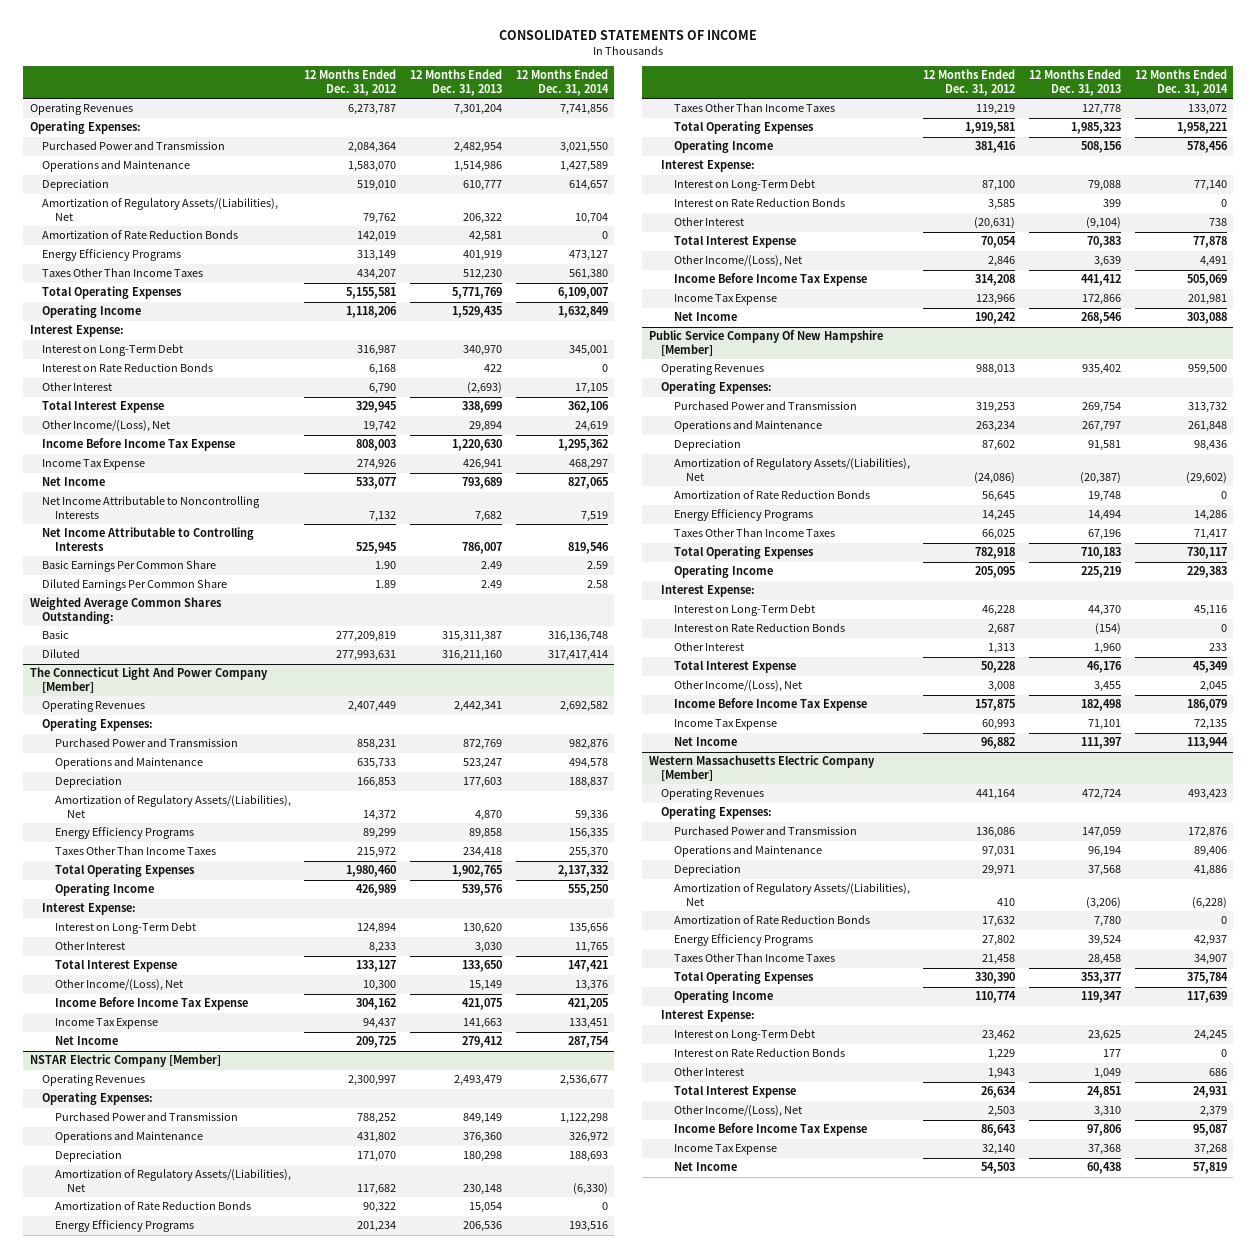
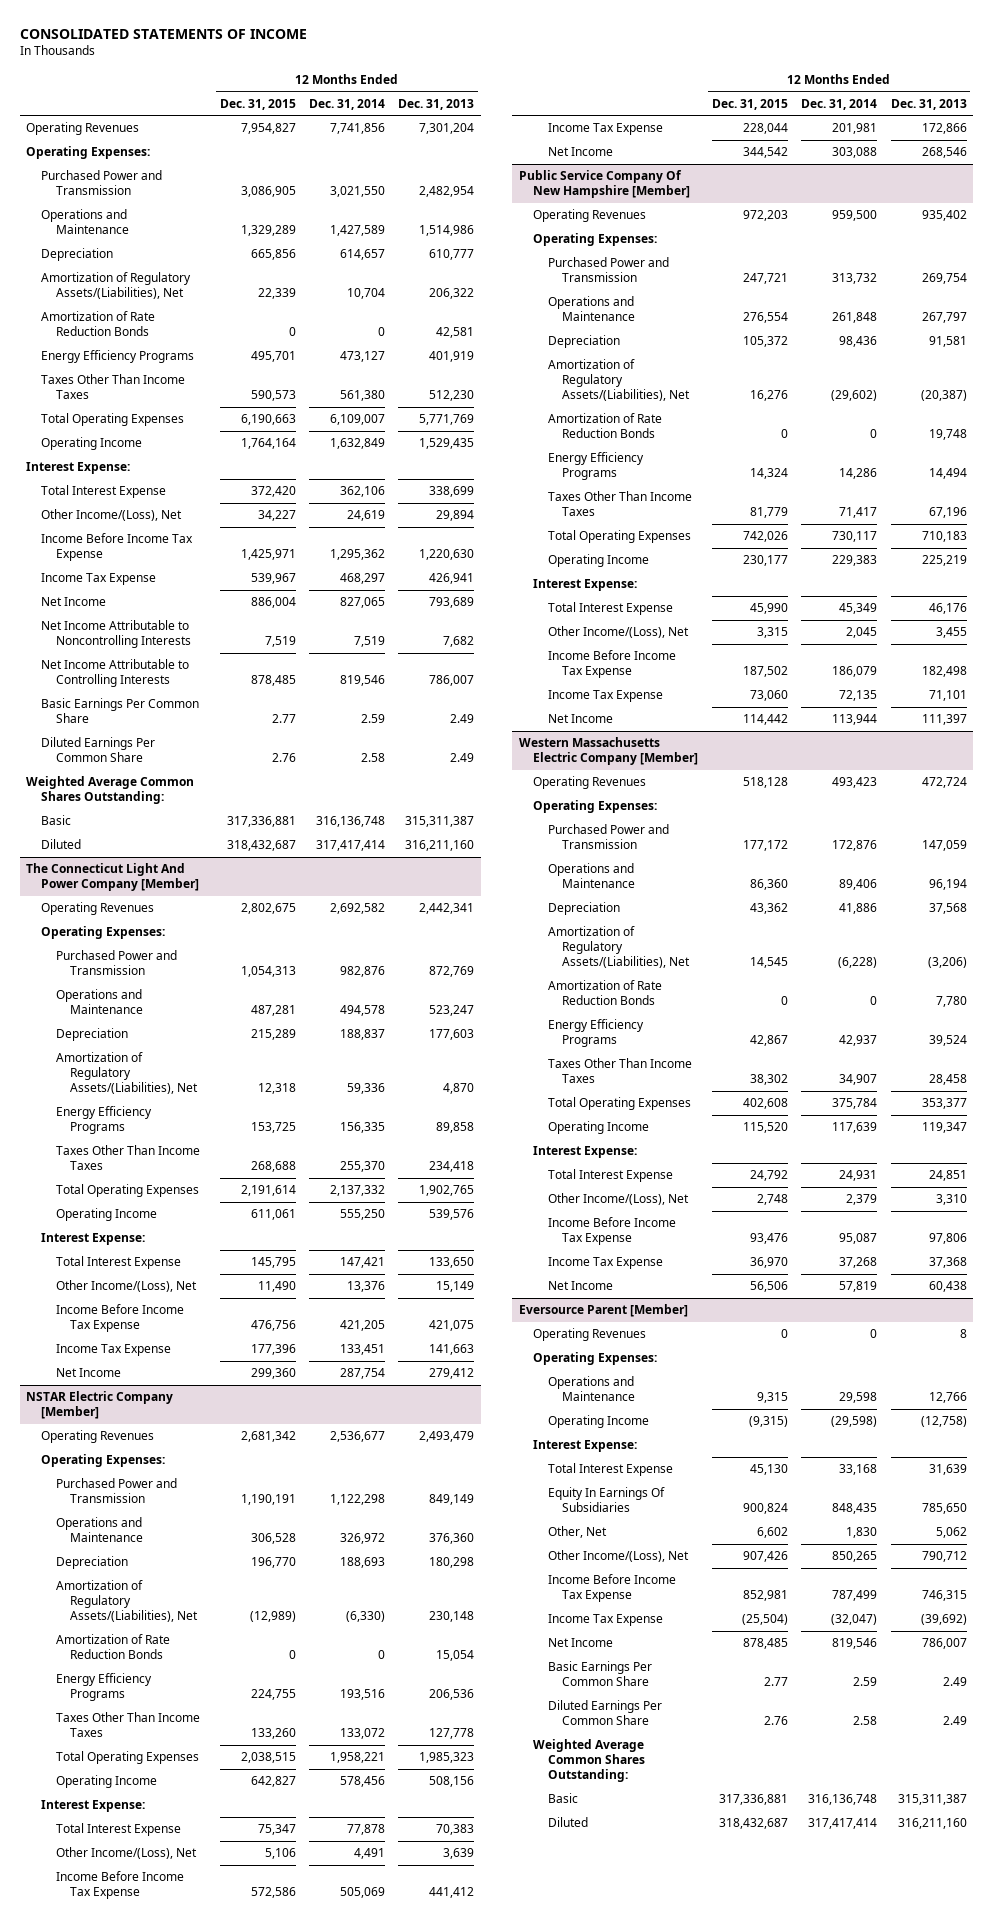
- | 12 Months Ended Dec. 31, 2012 | 12 Months Ended Dec. 31, 2013 | 12 Months Ended Dec. 31, 2014
+ | 12 Months Ended Dec. 31, 2015 | 12 Months Ended Dec. 31, 2014 | 12 Months Ended Dec. 31, 2013
- Interest on Long-Term Debt | 316,987 | 340,970 | 345,001
- Interest on Rate Reduction Bonds | 6,168 | 422 | 0
- Other Interest | 6,790 | (2,693) | 17,105
@ The Connecticut Light And Power Company [Member]
- Interest on Long-Term Debt | 124,894 | 130,620 | 135,656
- Other Interest | 8,233 | 3,030 | 11,765
@ NSTAR Electric Company [Member]
- Interest on Long-Term Debt | 87,100 | 79,088 | 77,140
- Interest on Rate Reduction Bonds | 3,585 | 399 | 0
- Other Interest | (20,631) | (9,104) | 738
@ Public Service Company Of New Hampshire [Member]
- Interest on Long-Term Debt | 46,228 | 44,370 | 45,116
- Interest on Rate Reduction Bonds | 2,687 | (154) | 0
- Other Interest | 1,313 | 1,960 | 233
@ Western Massachusetts Electric Company [Member]
- Interest on Long-Term Debt | 23,462 | 23,625 | 24,245
- Interest on Rate Reduction Bonds | 1,229 | 177 | 0
- Other Interest | 1,943 | 1,049 | 686
+ Eversource Parent [Member]
+ Operating Revenues | 0 | 0 | 8
+ Operating Expenses:
+ Operations and Maintenance | 9,315 | 29,598 | 12,766
+ Operating Income | (9,315) | (29,598) | (12,758)
+ Interest Expense:
+ Total Interest Expense | 45,130 | 33,168 | 31,639
+ Equity In Earnings Of Subsidiaries | 900,824 | 848,435 | 785,650
+ Other, Net | 6,602 | 1,830 | 5,062
+ Other Income/(Loss), Net | 907,426 | 850,265 | 790,712
+ Income Before Income Tax Expense | 852,981 | 787,499 | 746,315
+ Income Tax Expense | (25,504) | (32,047) | (39,692)
+ Net Income | 878,485 | 819,546 | 786,007
+ Basic Earnings Per Common Share | 2.77 | 2.59 | 2.49
+ Diluted Earnings Per Common Share | 2.76 | 2.58 | 2.49
+ Weighted Average Common Shares Outstanding:
+ Basic | 317,336,881 | 316,136,748 | 315,311,387
+ Diluted | 318,432,687 | 317,417,414 | 316,211,160

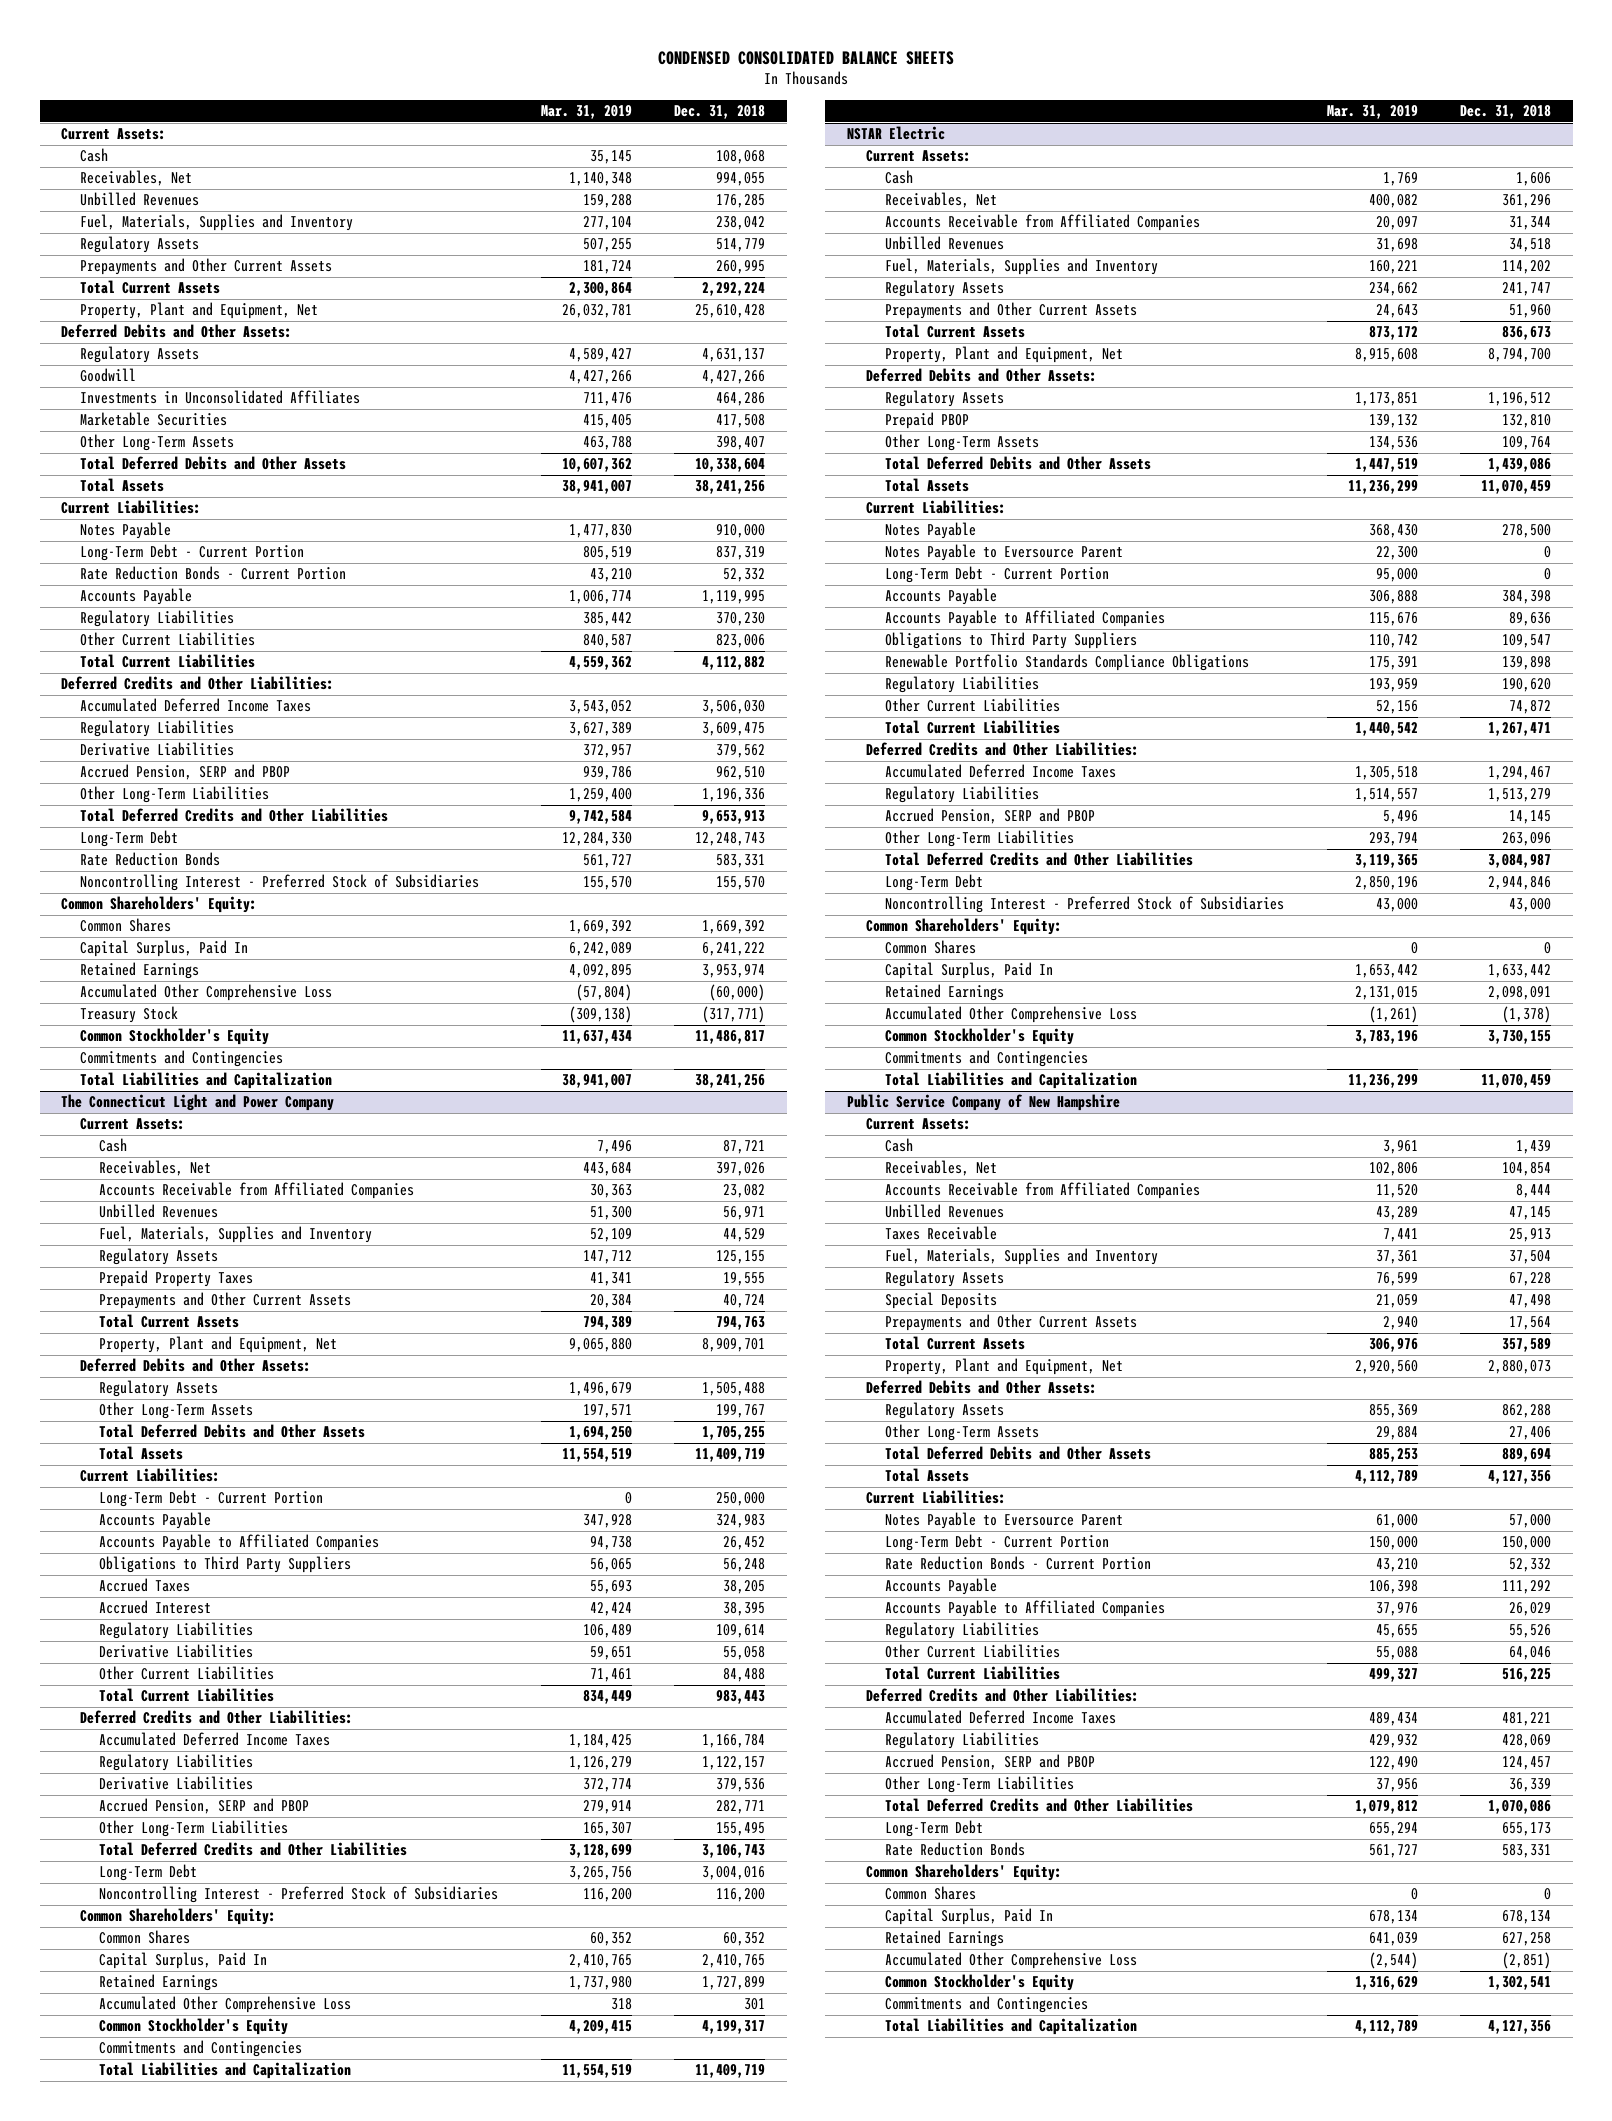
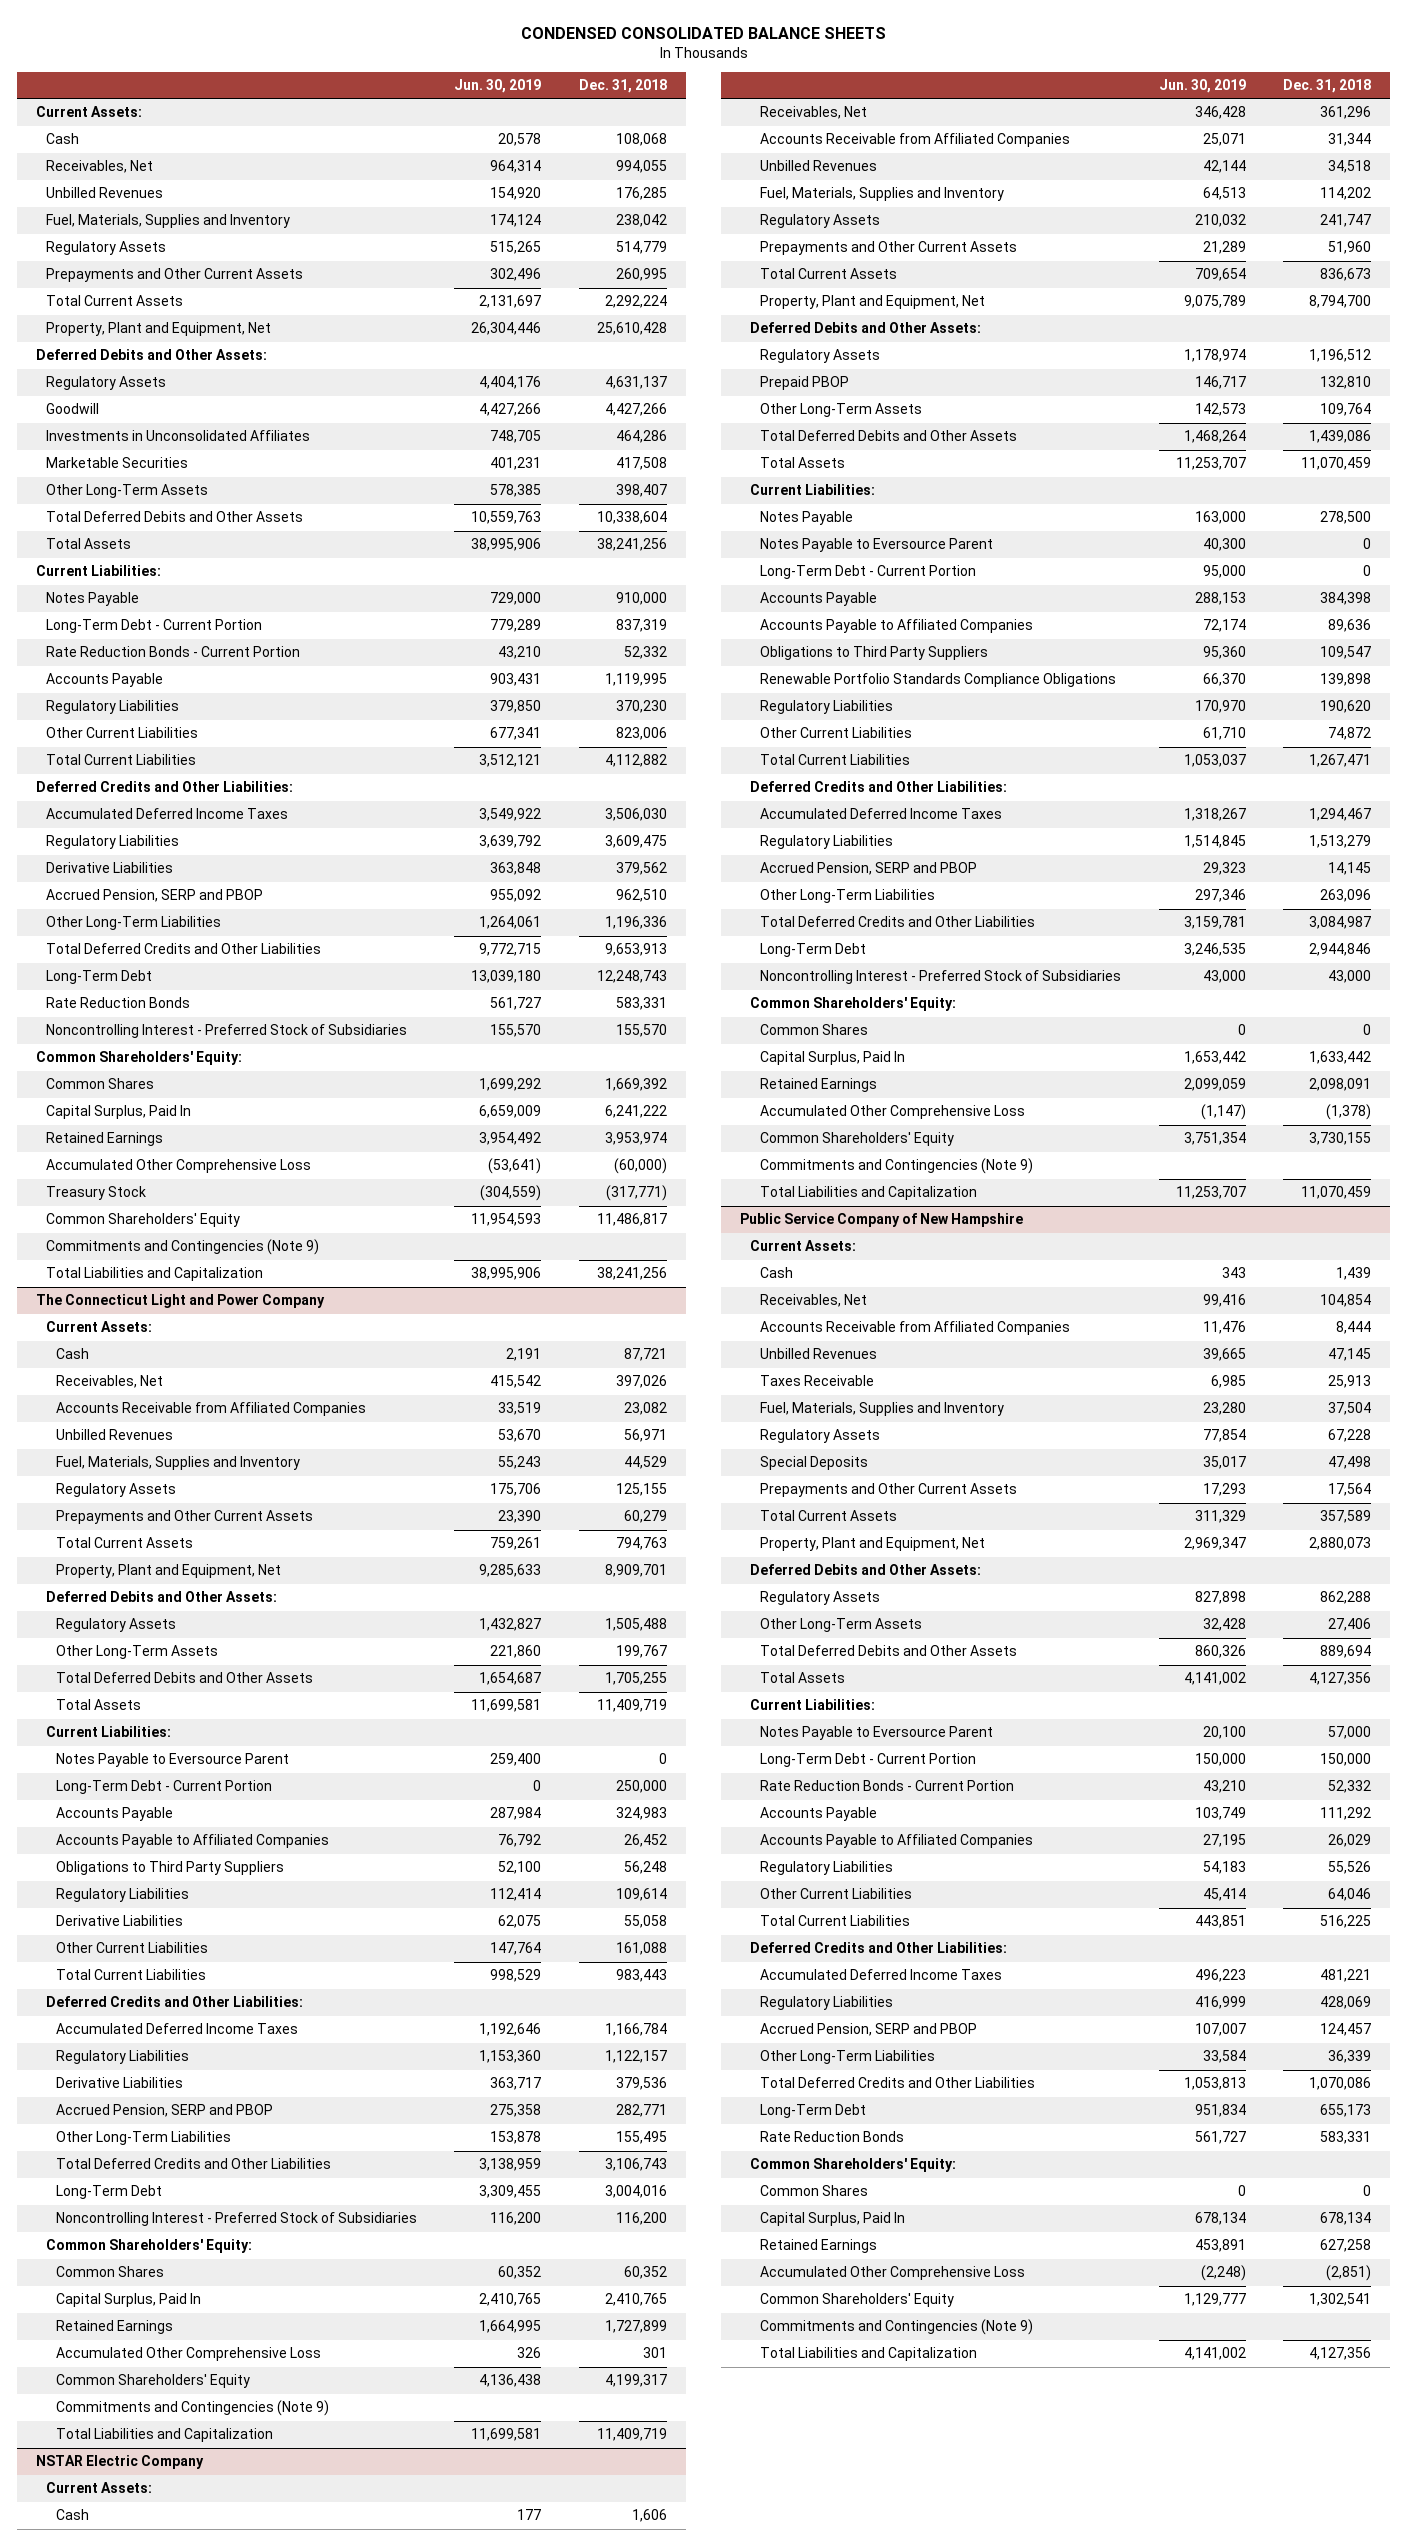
- | Mar. 31, 2019 | Dec. 31, 2018
+ | Jun. 30, 2019 | Dec. 31, 2018
- Common Stockholder's Equity | 11,637,434 | 11,486,817
- Commitments and Contingencies
+ Common Shareholders' Equity | 11,954,593 | 11,486,817
+ Commitments and Contingencies (Note 9)
@ The Connecticut Light and Power Company
- Prepaid Property Taxes | 41,341 | 19,555
- Prepayments and Other Current Assets | 20,384 | 40,724
+ Prepayments and Other Current Assets | 23,390 | 60,279
+ Notes Payable to Eversource Parent | 259,400 | 0
- Accrued Taxes | 55,693 | 38,205
- Accrued Interest | 42,424 | 38,395
- Other Current Liabilities | 71,461 | 84,488
+ Other Current Liabilities | 147,764 | 161,088
- Common Stockholder's Equity | 4,209,415 | 4,199,317
- Commitments and Contingencies
+ Common Shareholders' Equity | 4,136,438 | 4,199,317
+ Commitments and Contingencies (Note 9)
- NSTAR Electric
+ NSTAR Electric Company
- Common Stockholder's Equity | 3,783,196 | 3,730,155
- Commitments and Contingencies
+ Common Shareholders' Equity | 3,751,354 | 3,730,155
+ Commitments and Contingencies (Note 9)
@ Public Service Company of New Hampshire
- Common Stockholder's Equity | 1,316,629 | 1,302,541
- Commitments and Contingencies
+ Common Shareholders' Equity | 1,129,777 | 1,302,541
+ Commitments and Contingencies (Note 9)

